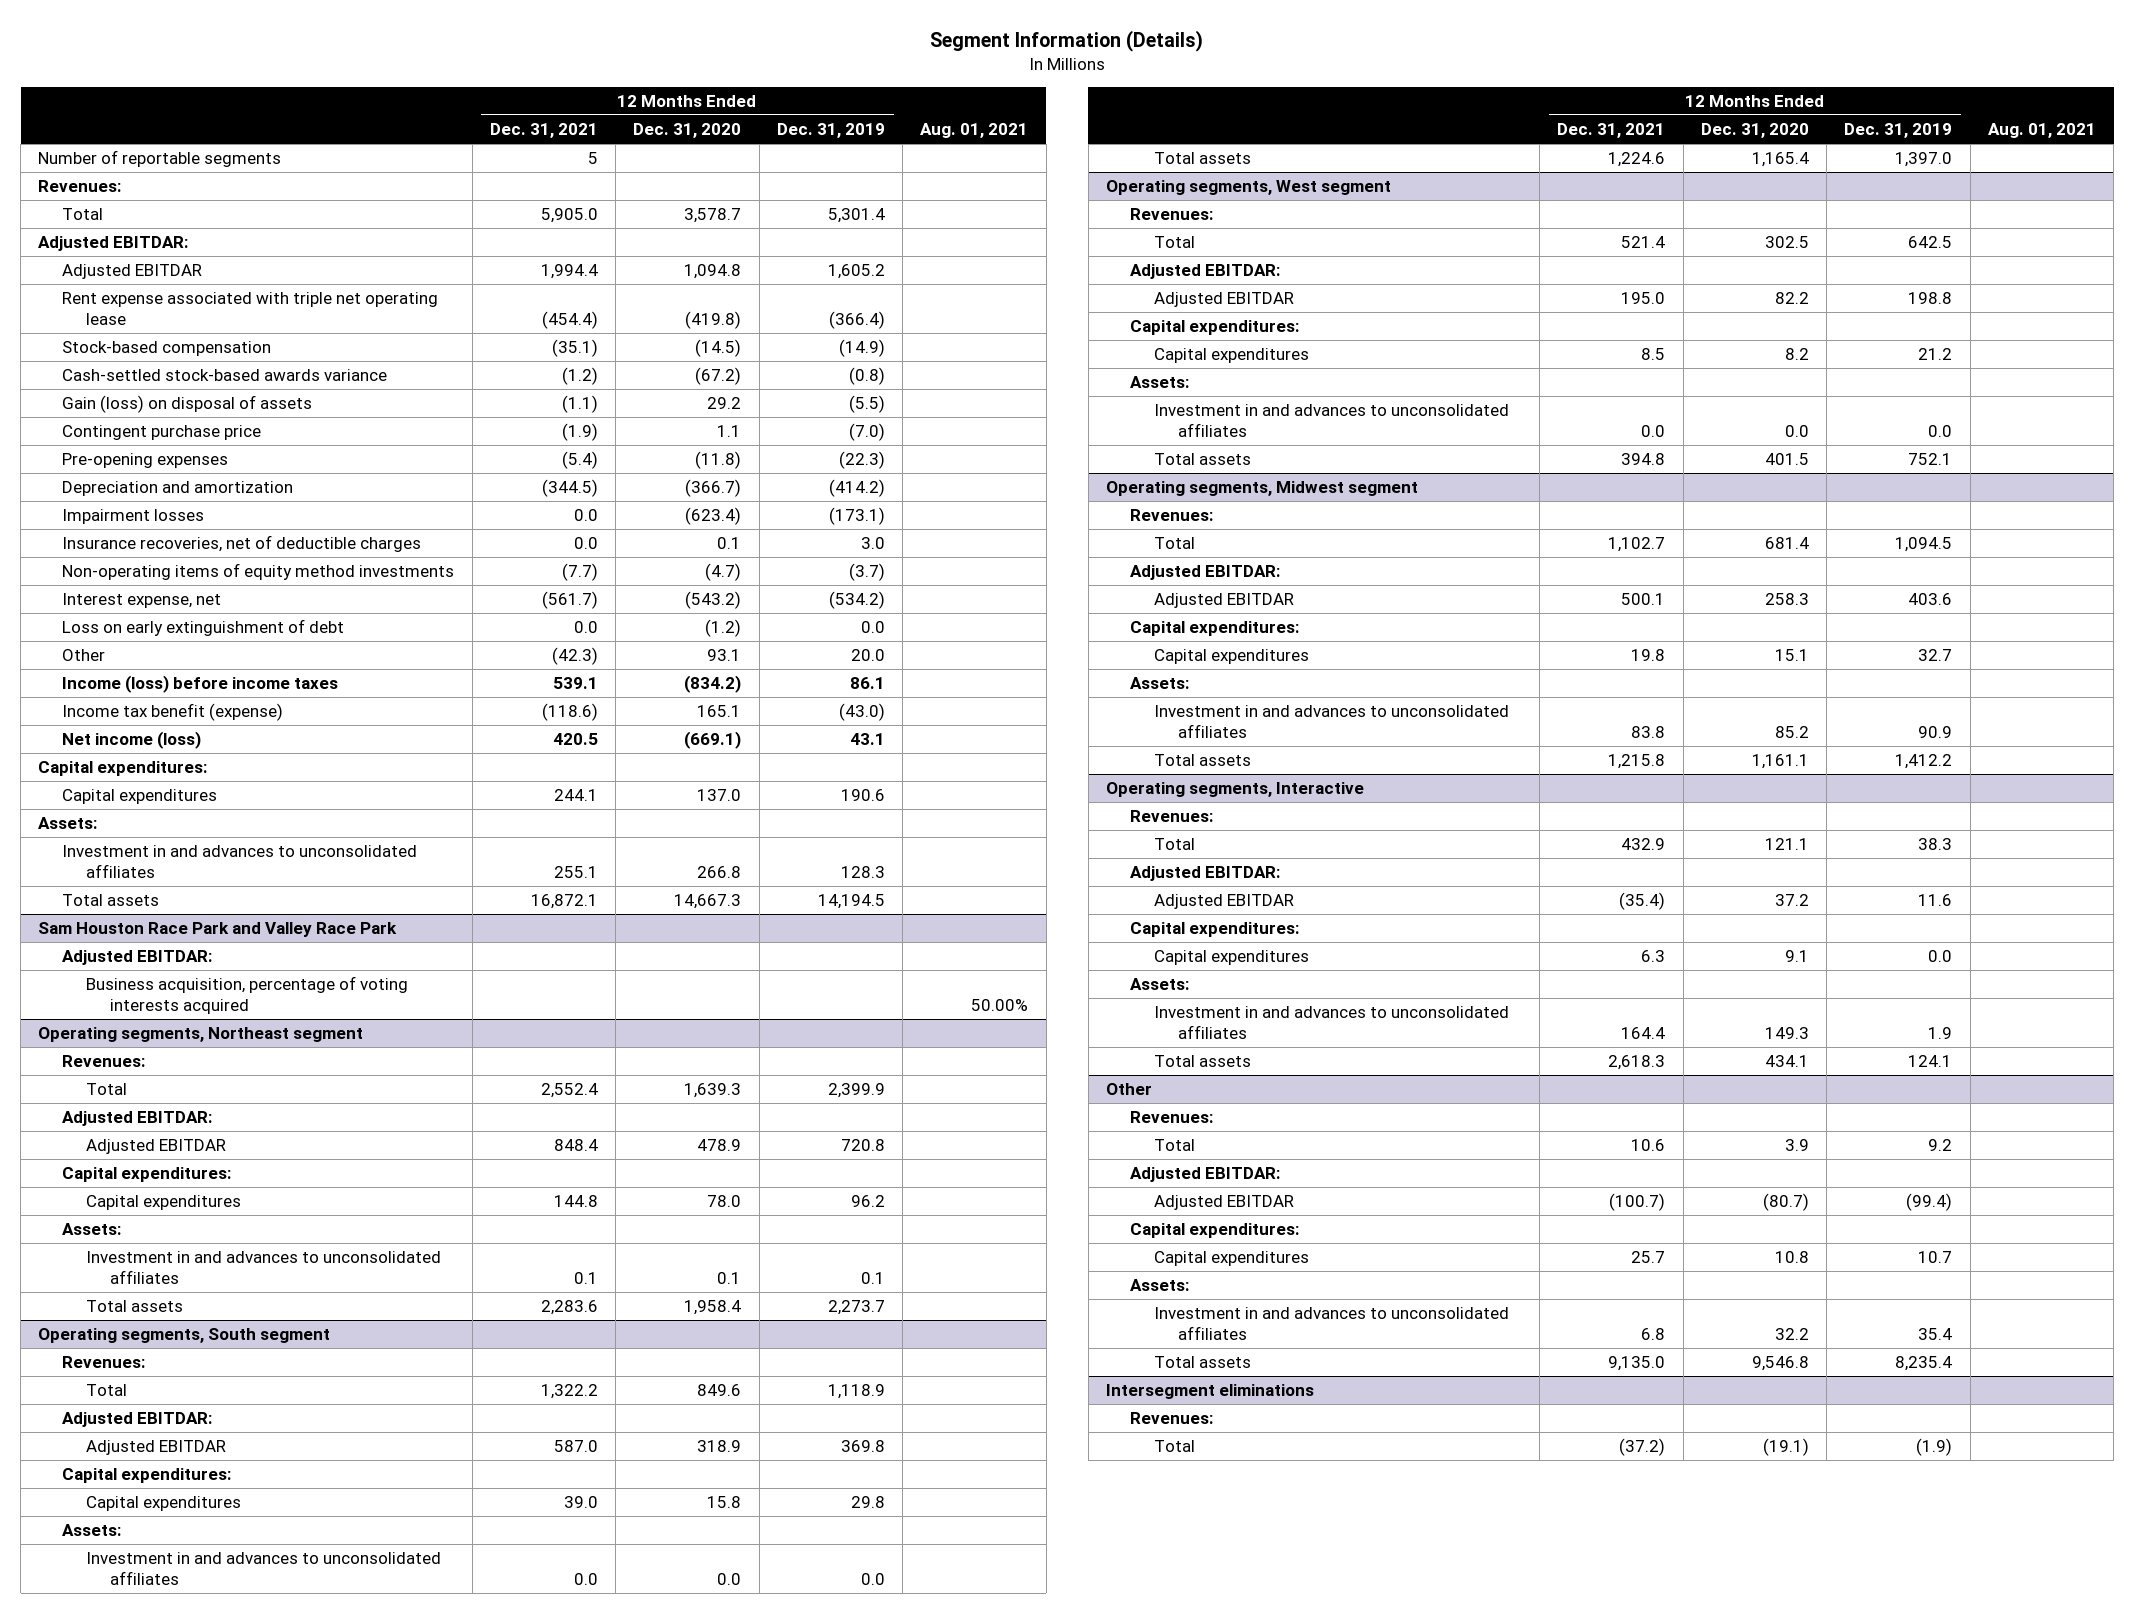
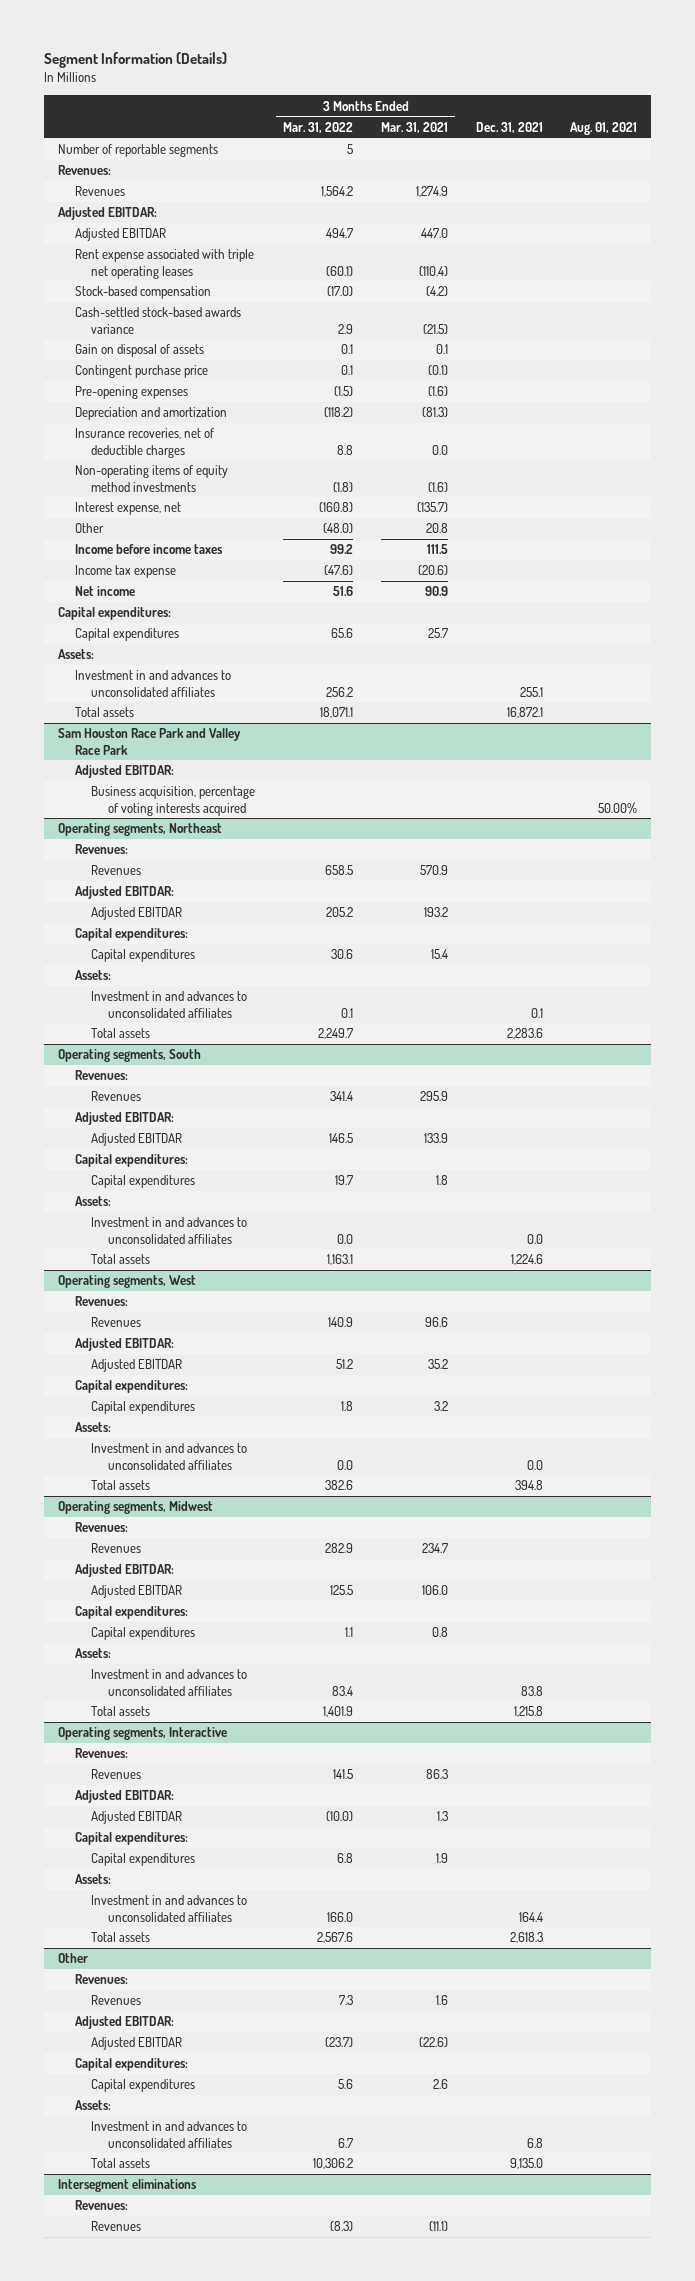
- | 12 Months Ended Dec. 31, 2021 | 12 Months Ended Dec. 31, 2020 | 12 Months Ended Dec. 31, 2019 | Aug. 01, 2021
+ | 3 Months Ended Mar. 31, 2022 | 3 Months Ended Mar. 31, 2021 | Dec. 31, 2021 | Aug. 01, 2021
- Total | 5,905.0 | 3,578.7 | 5,301.4 |
+ Revenues | 1,564.2 | 1,274.9 | |
- Rent expense associated with triple net operating lease | (454.4) | (419.8) | (366.4) |
+ Rent expense associated with triple net operating leases | (60.1) | (110.4) | |
- Gain (loss) on disposal of assets | (1.1) | 29.2 | (5.5) |
+ Gain on disposal of assets | 0.1 | 0.1 | |
- Impairment losses | 0.0 | (623.4) | (173.1) |
- Loss on early extinguishment of debt | 0.0 | (1.2) | 0.0 |
- Income (loss) before income taxes | 539.1 | (834.2) | 86.1 |
- Income tax benefit (expense) | (118.6) | 165.1 | (43.0) |
- Net income (loss) | 420.5 | (669.1) | 43.1 |
+ Income before income taxes | 99.2 | 111.5 | |
+ Income tax expense | (47.6) | (20.6) | |
+ Net income | 51.6 | 90.9 | |
- Operating segments, Northeast segment
+ Operating segments, Northeast
- Total | 2,552.4 | 1,639.3 | 2,399.9 |
+ Revenues | 658.5 | 570.9 | |
- Operating segments, South segment
+ Operating segments, South
- Total | 1,322.2 | 849.6 | 1,118.9 |
+ Revenues | 341.4 | 295.9 | |
- Operating segments, West segment
+ Operating segments, West
- Total | 521.4 | 302.5 | 642.5 |
+ Revenues | 140.9 | 96.6 | |
- Operating segments, Midwest segment
+ Operating segments, Midwest
- Total | 1,102.7 | 681.4 | 1,094.5 |
+ Revenues | 282.9 | 234.7 | |
@ Operating segments, Interactive
- Total | 432.9 | 121.1 | 38.3 |
+ Revenues | 141.5 | 86.3 | |
@ Other
- Total | 10.6 | 3.9 | 9.2 |
+ Revenues | 7.3 | 1.6 | |
@ Intersegment eliminations
- Total | (37.2) | (19.1) | (1.9) |
+ Revenues | (8.3) | (11.1) | |

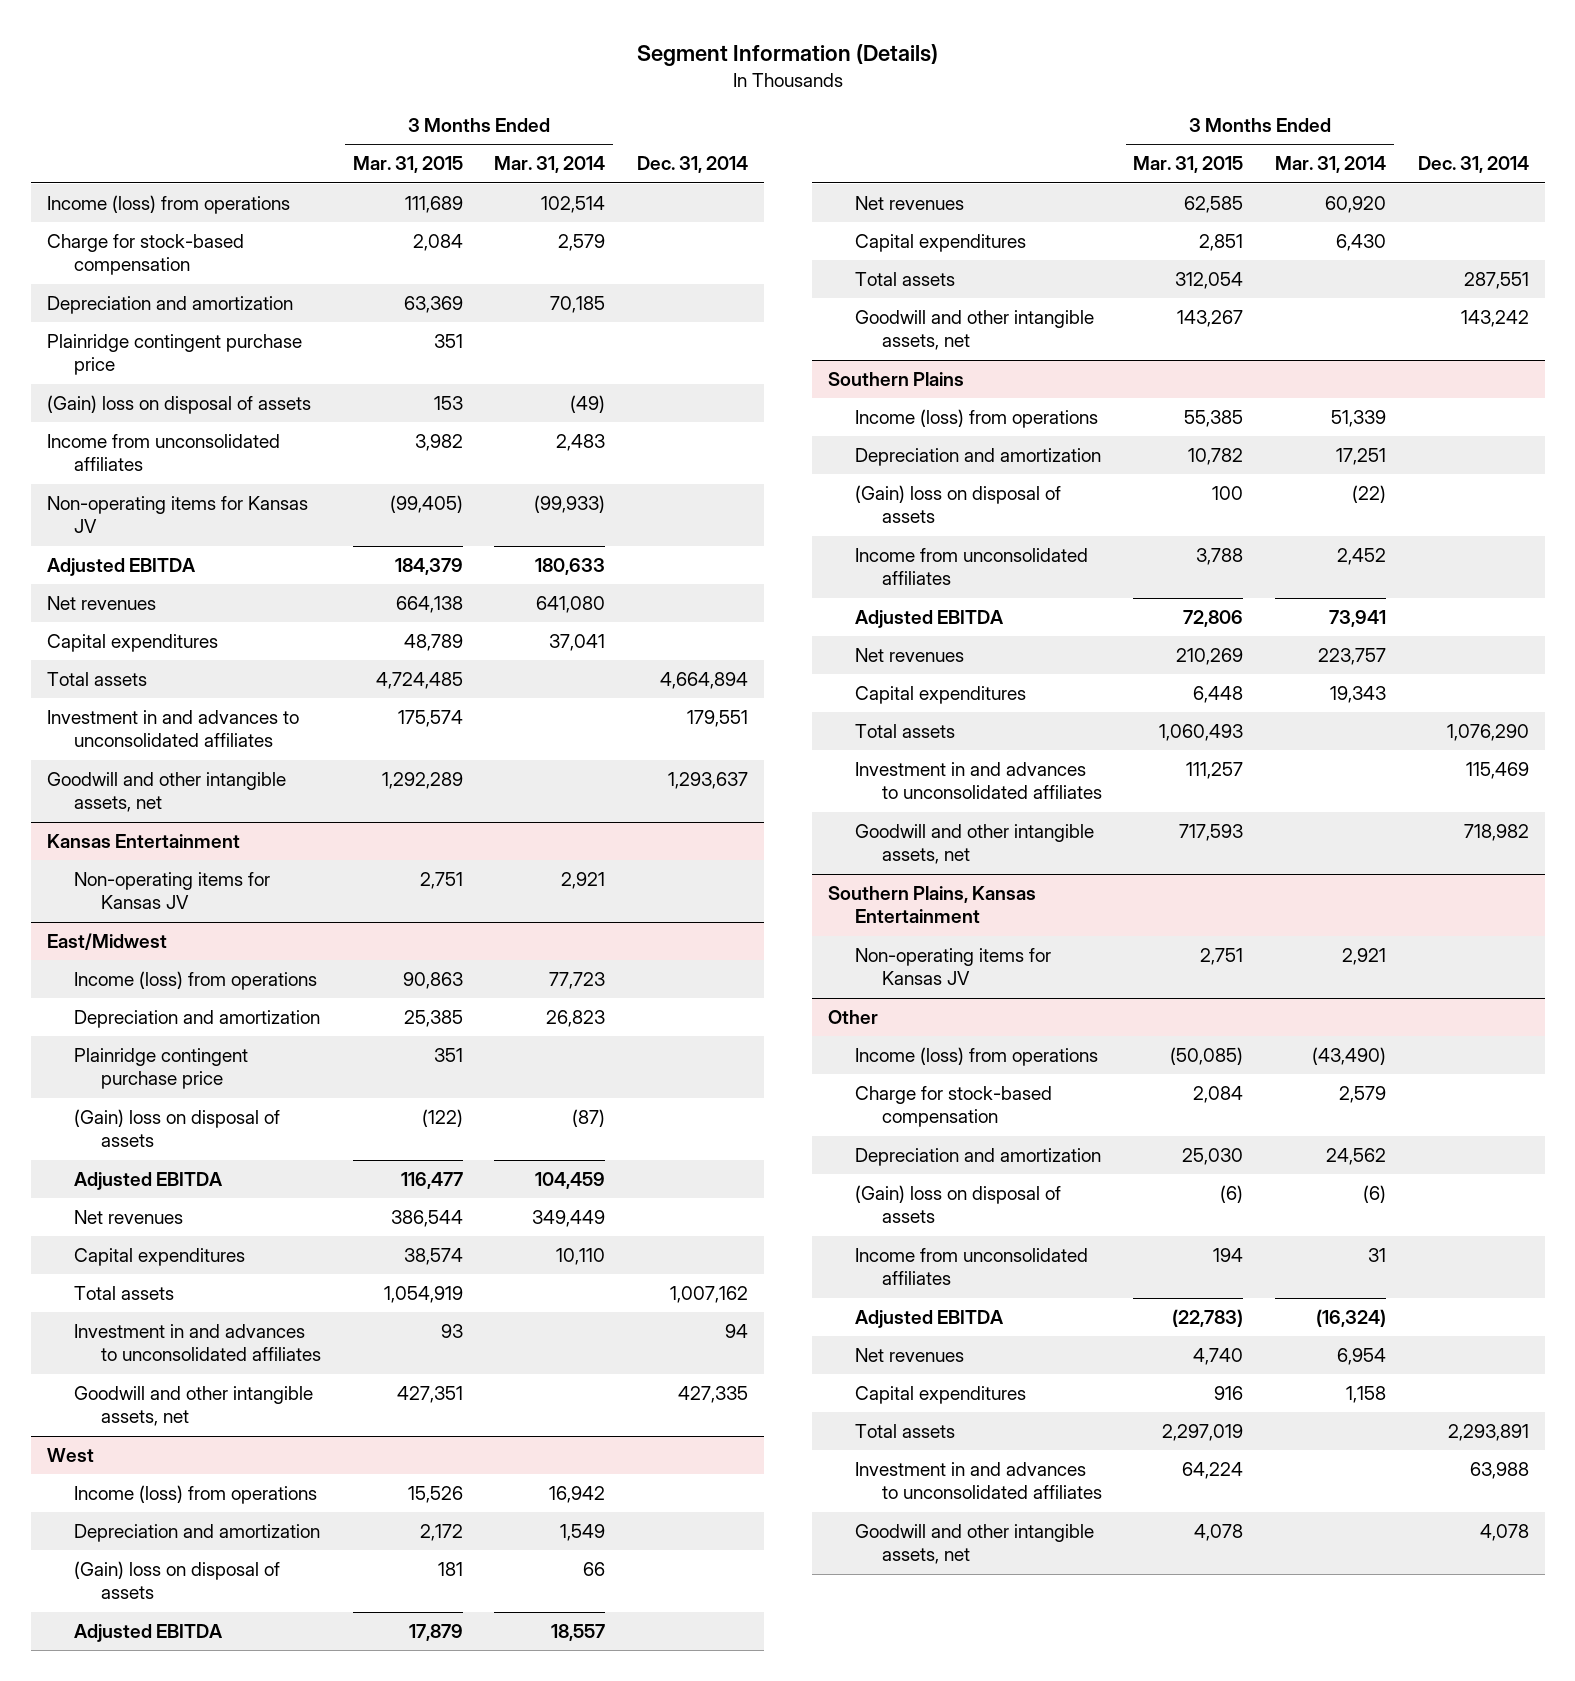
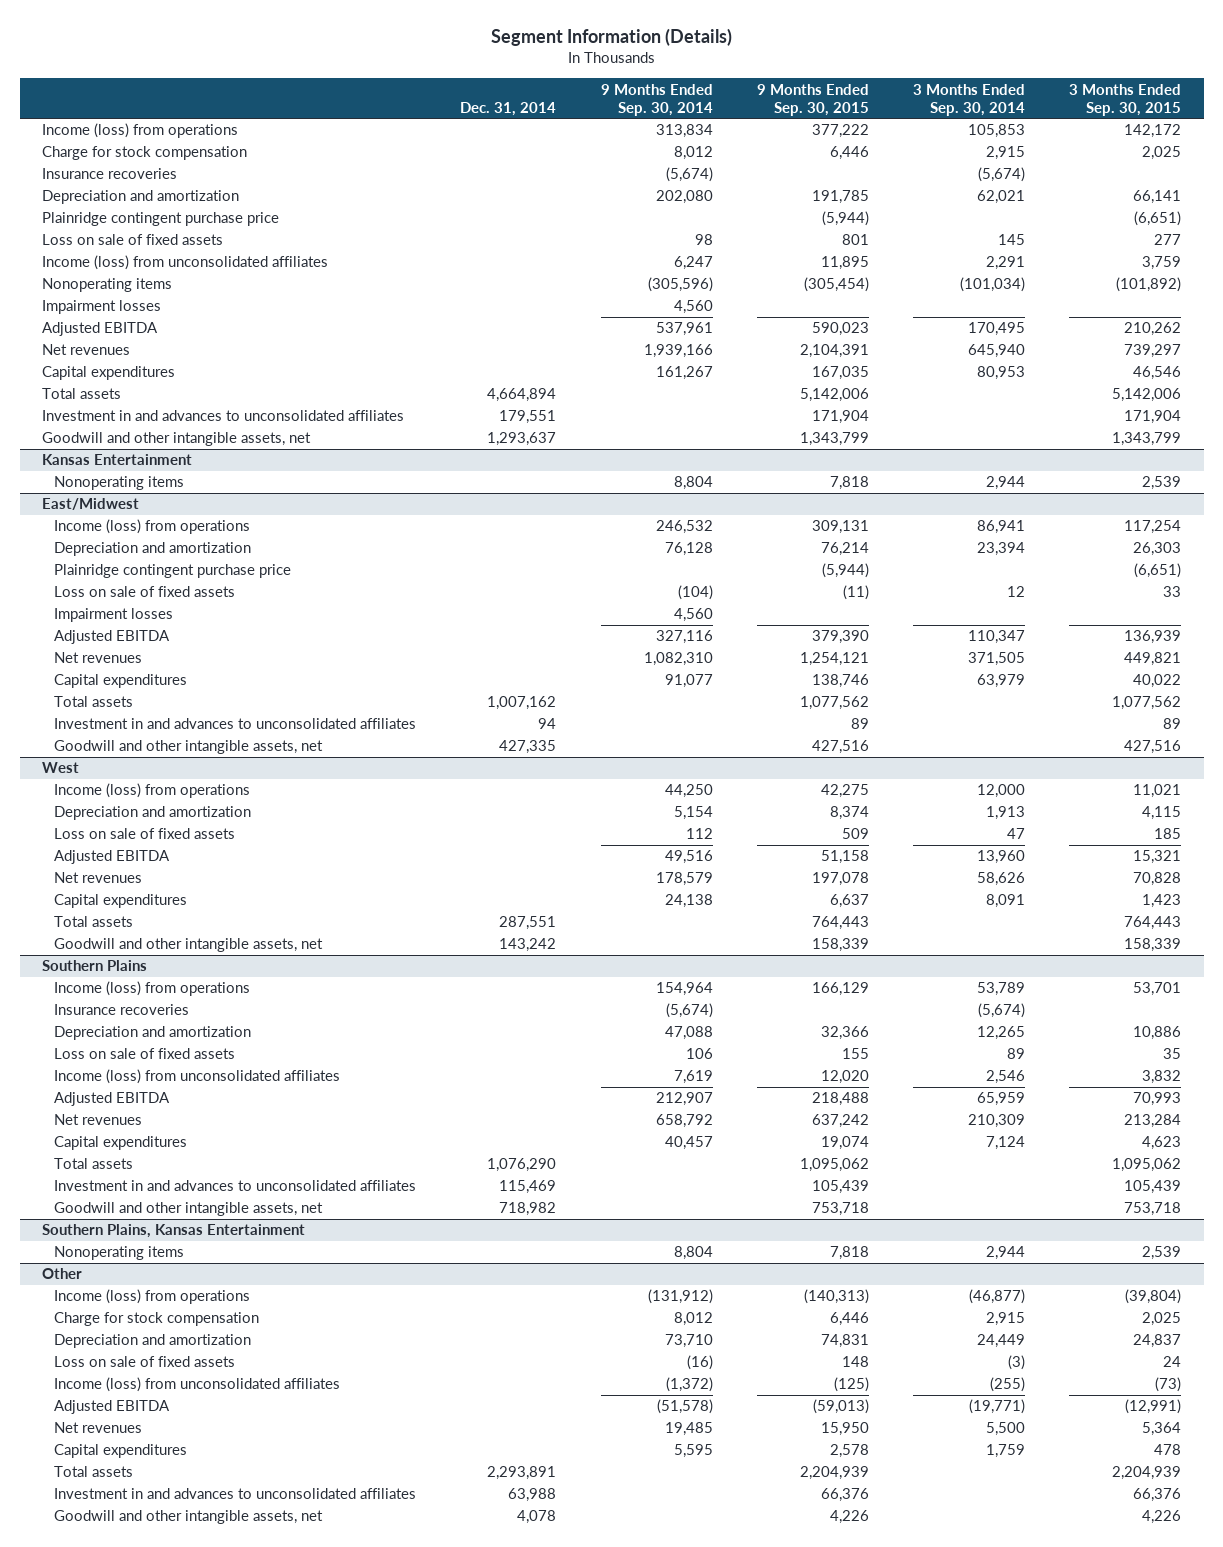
- | 3 Months Ended Mar. 31, 2015 | 3 Months Ended Mar. 31, 2014 | Dec. 31, 2014
+ | Dec. 31, 2014 | 9 Months Ended Sep. 30, 2014 | 9 Months Ended Sep. 30, 2015 | 3 Months Ended Sep. 30, 2014 | 3 Months Ended Sep. 30, 2015
- Charge for stock-based compensation | 2,084 | 2,579 |
+ Charge for stock compensation | | 8,012 | 6,446 | 2,915 | 2,025
+ Insurance recoveries | | (5,674) | | (5,674) |
- (Gain) loss on disposal of assets | 153 | (49) |
- Income from unconsolidated affiliates | 3,982 | 2,483 |
- Non-operating items for Kansas JV | (99,405) | (99,933) |
+ Loss on sale of fixed assets | | 98 | 801 | 145 | 277
+ Income (loss) from unconsolidated affiliates | | 6,247 | 11,895 | 2,291 | 3,759
+ Nonoperating items | | (305,596) | (305,454) | (101,034) | (101,892)
+ Impairment losses | | 4,560 | | |
@ Kansas Entertainment
- Non-operating items for Kansas JV | 2,751 | 2,921 |
+ Nonoperating items | | 8,804 | 7,818 | 2,944 | 2,539
@ East/Midwest
- (Gain) loss on disposal of assets | (122) | (87) |
+ Loss on sale of fixed assets | | (104) | (11) | 12 | 33
+ Impairment losses | | 4,560 | | |
@ West
- (Gain) loss on disposal of assets | 181 | 66 |
+ Loss on sale of fixed assets | | 112 | 509 | 47 | 185
@ Southern Plains
+ Insurance recoveries | | (5,674) | | (5,674) |
- (Gain) loss on disposal of assets | 100 | (22) |
- Income from unconsolidated affiliates | 3,788 | 2,452 |
+ Loss on sale of fixed assets | | 106 | 155 | 89 | 35
+ Income (loss) from unconsolidated affiliates | | 7,619 | 12,020 | 2,546 | 3,832
@ Southern Plains, Kansas Entertainment
- Non-operating items for Kansas JV | 2,751 | 2,921 |
+ Nonoperating items | | 8,804 | 7,818 | 2,944 | 2,539
@ Other
- Charge for stock-based compensation | 2,084 | 2,579 |
+ Charge for stock compensation | | 8,012 | 6,446 | 2,915 | 2,025
- (Gain) loss on disposal of assets | (6) | (6) |
- Income from unconsolidated affiliates | 194 | 31 |
+ Loss on sale of fixed assets | | (16) | 148 | (3) | 24
+ Income (loss) from unconsolidated affiliates | | (1,372) | (125) | (255) | (73)

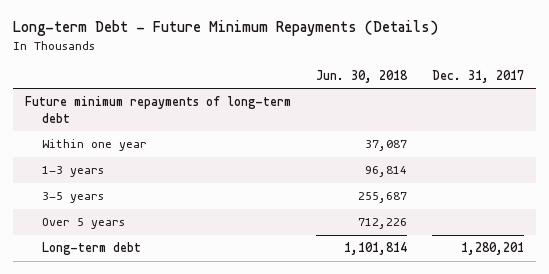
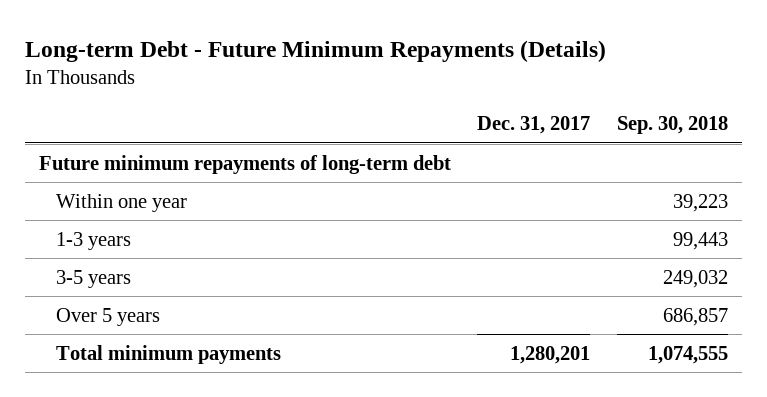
- | Jun. 30, 2018 | Dec. 31, 2017
+ | Dec. 31, 2017 | Sep. 30, 2018
- Long-term debt | 1,101,814 | 1,280,201
+ Total minimum payments | 1,280,201 | 1,074,555

